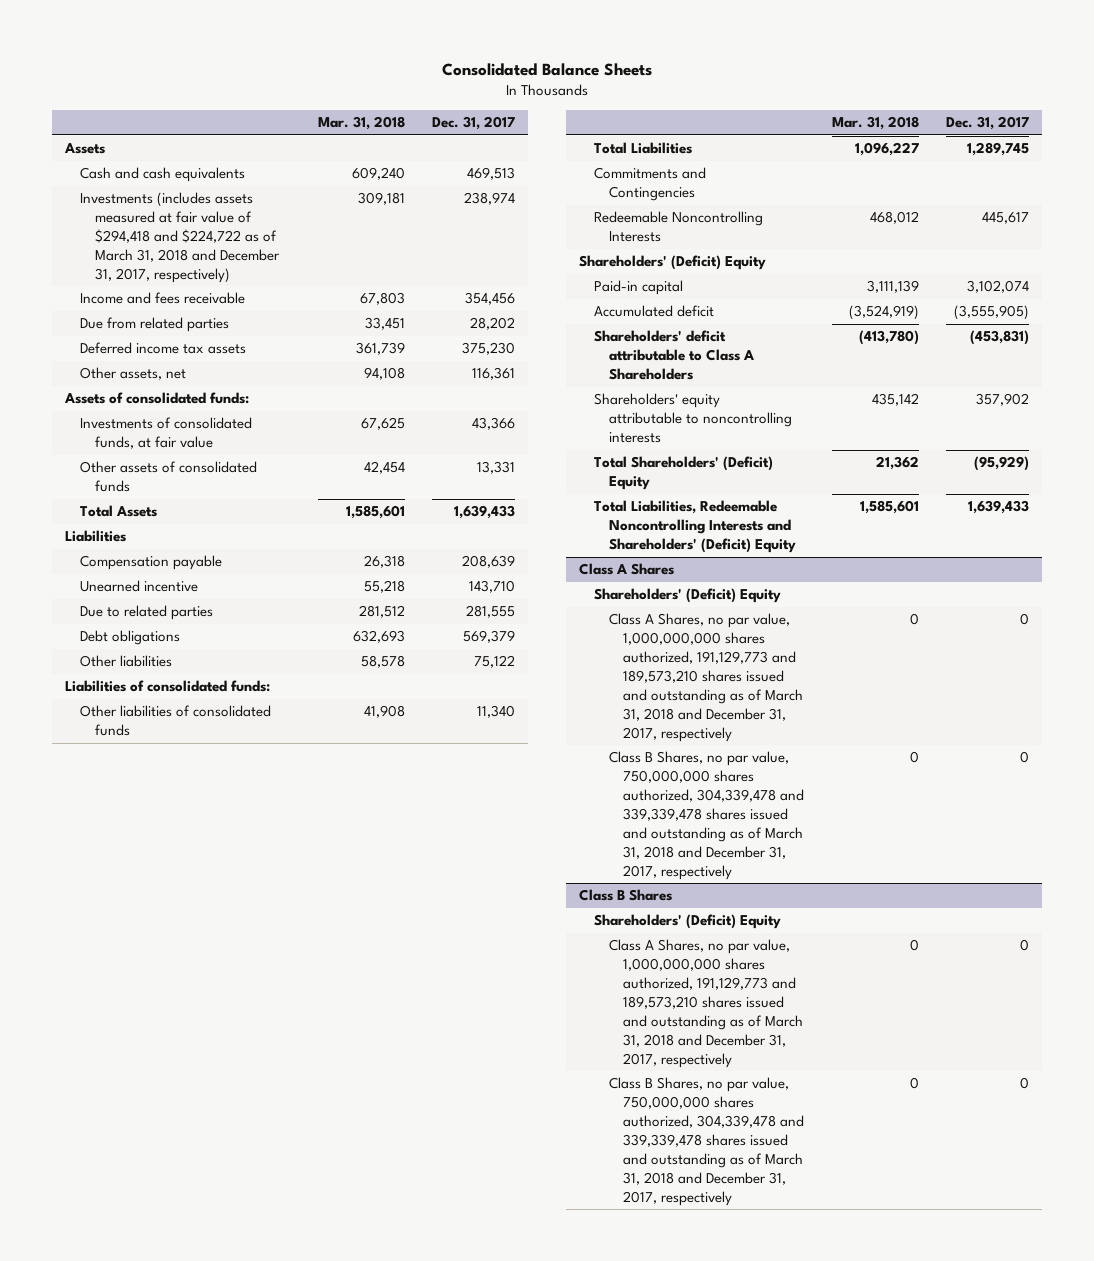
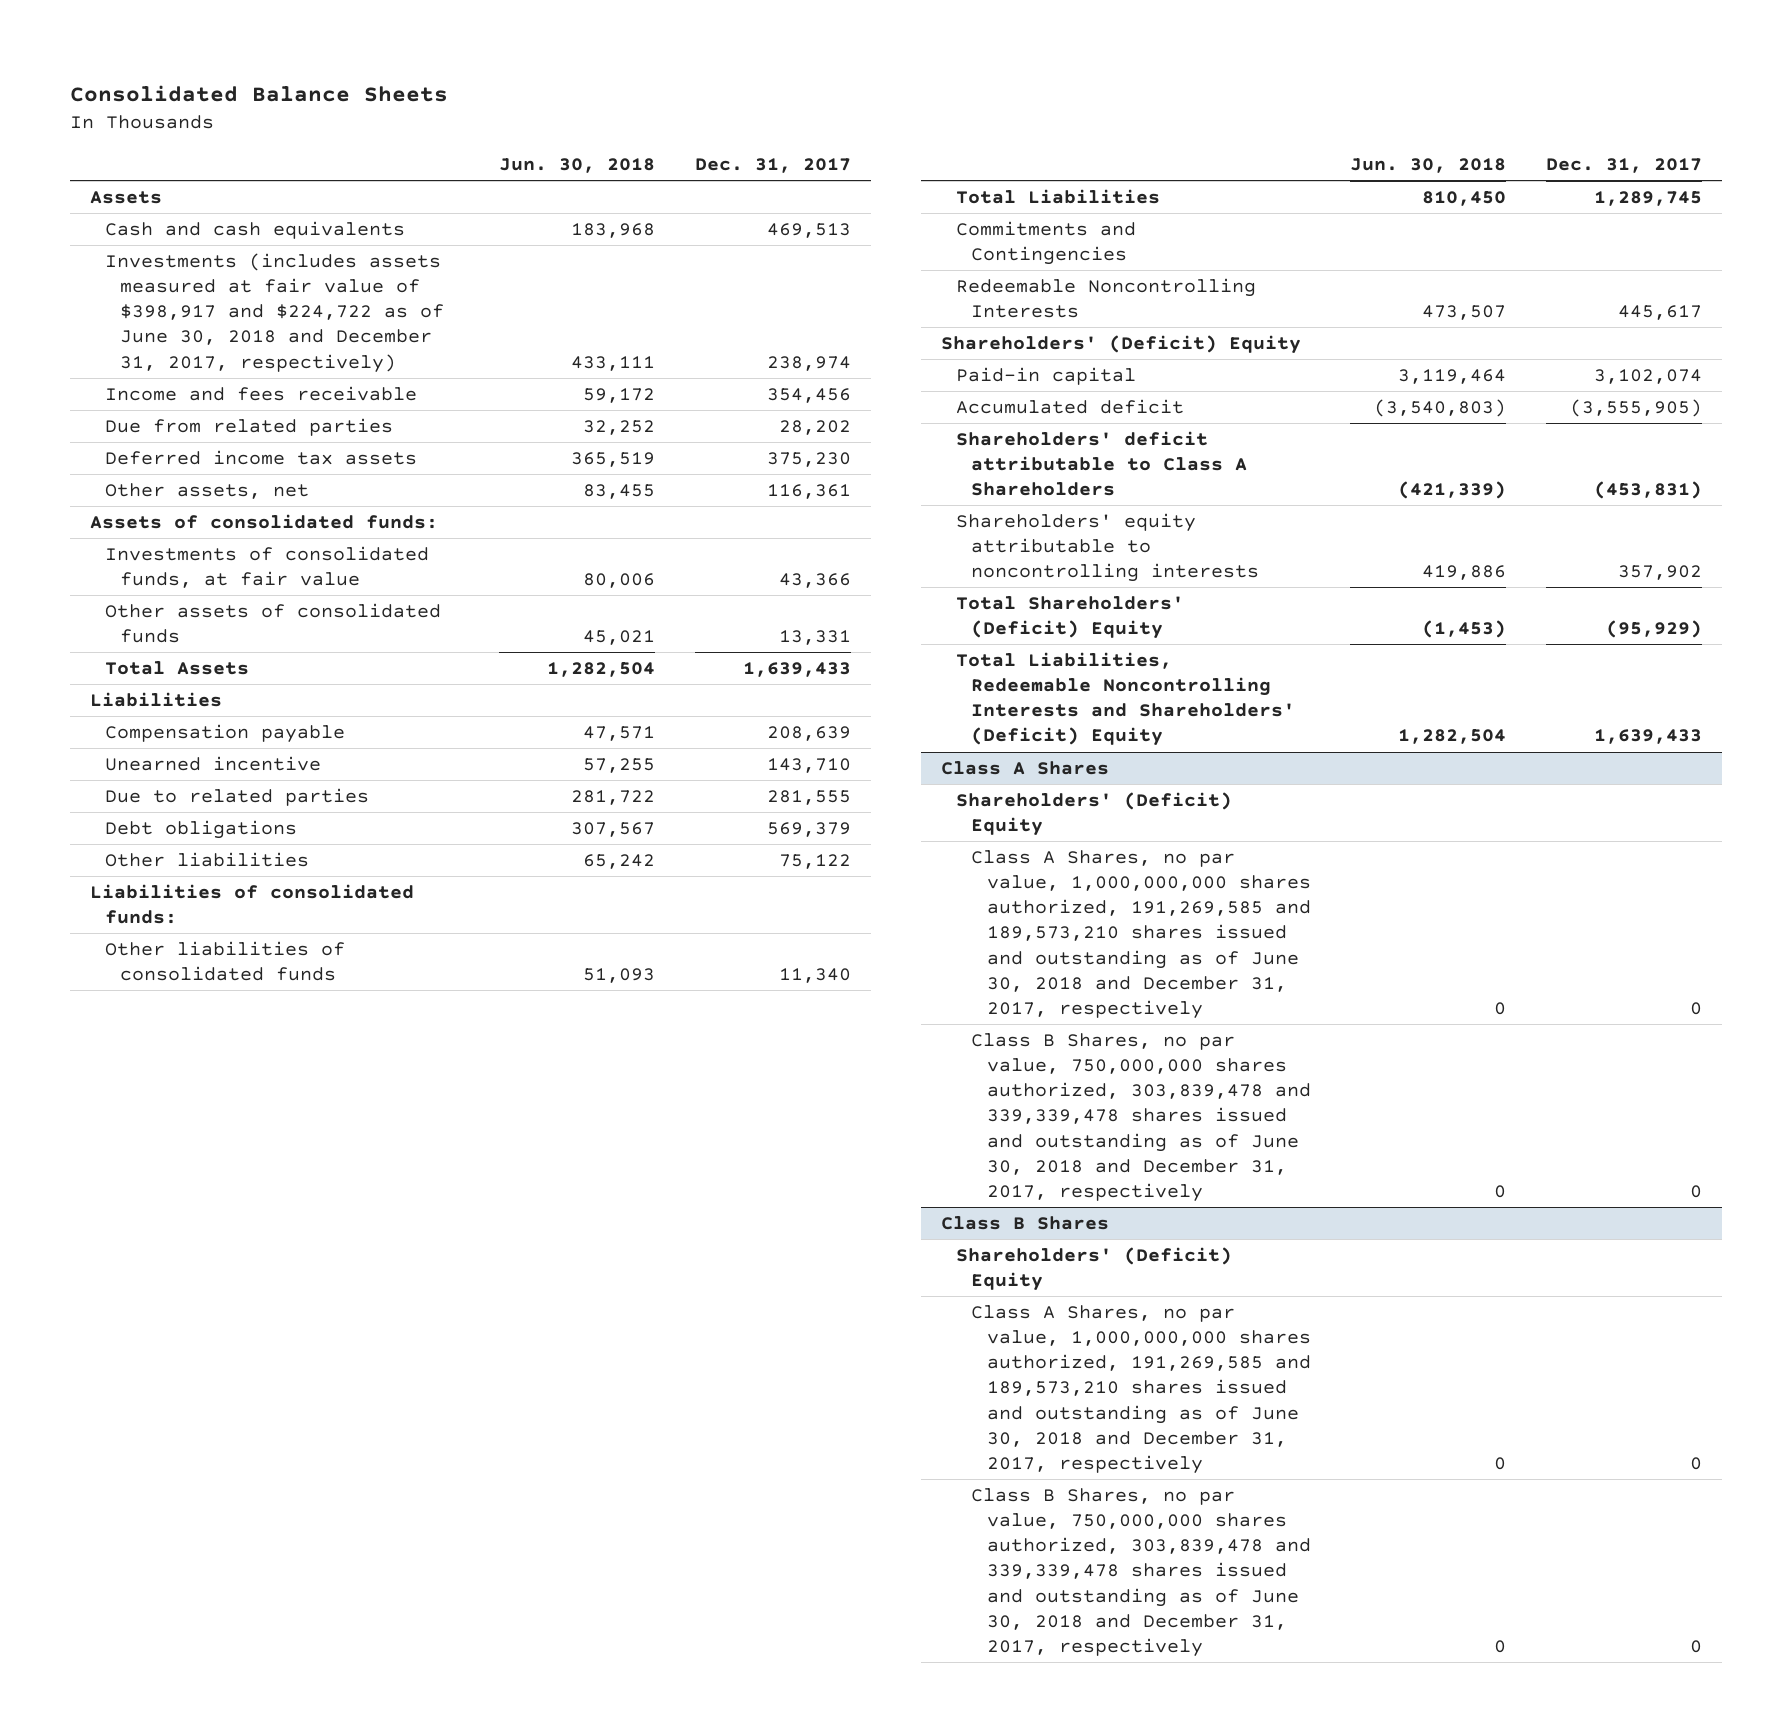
- | Mar. 31, 2018 | Dec. 31, 2017
+ | Jun. 30, 2018 | Dec. 31, 2017
- Investments (includes assets measured at fair value of $294,418 and $224,722 as of March 31, 2018 and December 31, 2017, respectively) | 309,181 | 238,974
+ Investments (includes assets measured at fair value of $398,917 and $224,722 as of June 30, 2018 and December 31, 2017, respectively) | 433,111 | 238,974
@ Class A Shares
- Class A Shares, no par value, 1,000,000,000 shares authorized, 191,129,773 and 189,573,210 shares issued and outstanding as of March 31, 2018 and December 31, 2017, respectively | 0 | 0
- Class B Shares, no par value, 750,000,000 shares authorized, 304,339,478 and 339,339,478 shares issued and outstanding as of March 31, 2018 and December 31, 2017, respectively | 0 | 0
+ Class A Shares, no par value, 1,000,000,000 shares authorized, 191,269,585 and 189,573,210 shares issued and outstanding as of June 30, 2018 and December 31, 2017, respectively | 0 | 0
+ Class B Shares, no par value, 750,000,000 shares authorized, 303,839,478 and 339,339,478 shares issued and outstanding as of June 30, 2018 and December 31, 2017, respectively | 0 | 0
@ Class B Shares
- Class A Shares, no par value, 1,000,000,000 shares authorized, 191,129,773 and 189,573,210 shares issued and outstanding as of March 31, 2018 and December 31, 2017, respectively | 0 | 0
- Class B Shares, no par value, 750,000,000 shares authorized, 304,339,478 and 339,339,478 shares issued and outstanding as of March 31, 2018 and December 31, 2017, respectively | 0 | 0
+ Class A Shares, no par value, 1,000,000,000 shares authorized, 191,269,585 and 189,573,210 shares issued and outstanding as of June 30, 2018 and December 31, 2017, respectively | 0 | 0
+ Class B Shares, no par value, 750,000,000 shares authorized, 303,839,478 and 339,339,478 shares issued and outstanding as of June 30, 2018 and December 31, 2017, respectively | 0 | 0

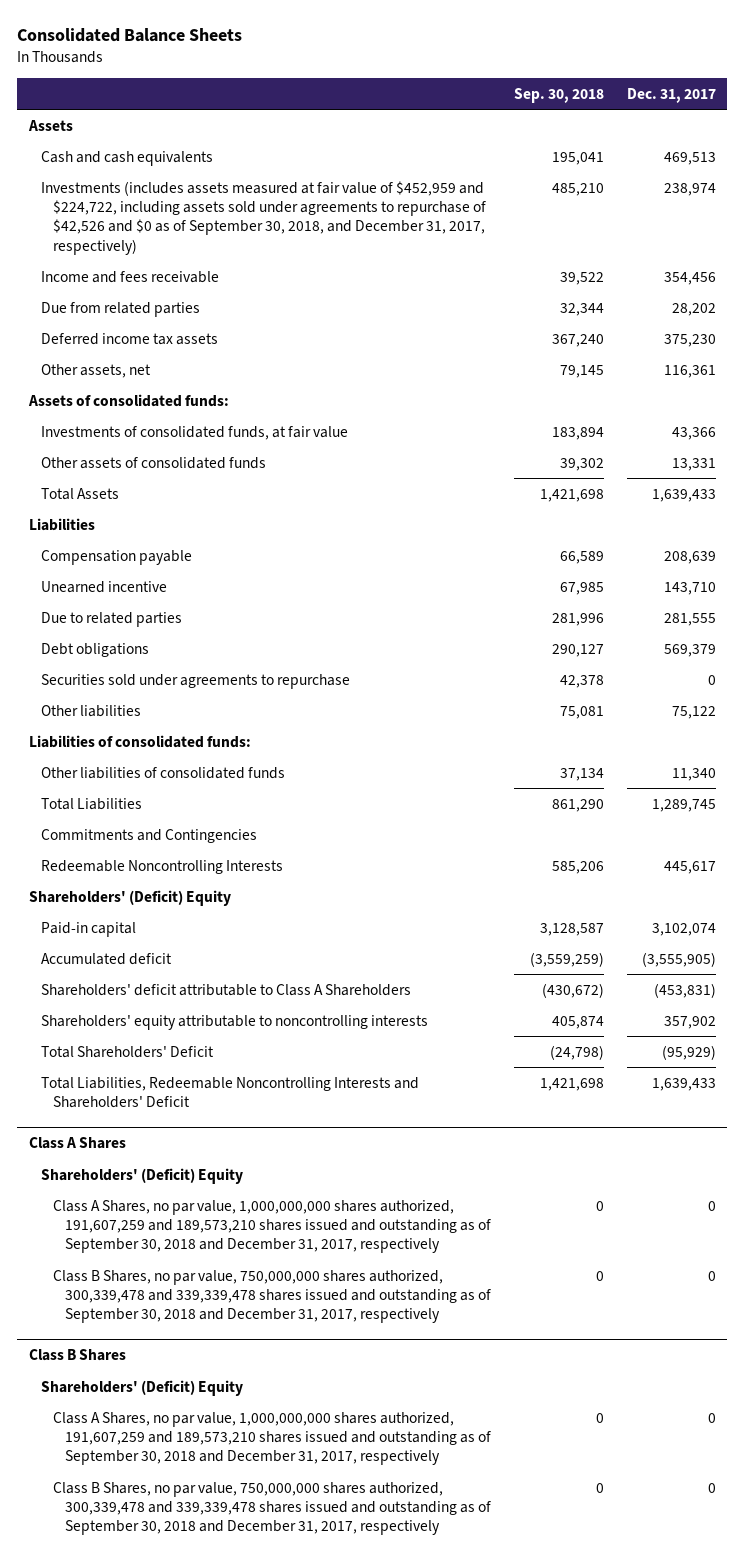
- | Jun. 30, 2018 | Dec. 31, 2017
+ | Sep. 30, 2018 | Dec. 31, 2017
- Investments (includes assets measured at fair value of $398,917 and $224,722 as of June 30, 2018 and December 31, 2017, respectively) | 433,111 | 238,974
+ Investments (includes assets measured at fair value of $452,959 and $224,722, including assets sold under agreements to repurchase of $42,526 and $0 as of September 30, 2018, and December 31, 2017, respectively) | 485,210 | 238,974
+ Securities sold under agreements to repurchase | 42,378 | 0
- Total Shareholders' (Deficit) Equity | (1,453) | (95,929)
- Total Liabilities, Redeemable Noncontrolling Interests and Shareholders' (Deficit) Equity | 1,282,504 | 1,639,433
+ Total Shareholders' Deficit | (24,798) | (95,929)
+ Total Liabilities, Redeemable Noncontrolling Interests and Shareholders' Deficit | 1,421,698 | 1,639,433
@ Class A Shares
- Class A Shares, no par value, 1,000,000,000 shares authorized, 191,269,585 and 189,573,210 shares issued and outstanding as of June 30, 2018 and December 31, 2017, respectively | 0 | 0
- Class B Shares, no par value, 750,000,000 shares authorized, 303,839,478 and 339,339,478 shares issued and outstanding as of June 30, 2018 and December 31, 2017, respectively | 0 | 0
+ Class A Shares, no par value, 1,000,000,000 shares authorized, 191,607,259 and 189,573,210 shares issued and outstanding as of September 30, 2018 and December 31, 2017, respectively | 0 | 0
+ Class B Shares, no par value, 750,000,000 shares authorized, 300,339,478 and 339,339,478 shares issued and outstanding as of September 30, 2018 and December 31, 2017, respectively | 0 | 0
@ Class B Shares
- Class A Shares, no par value, 1,000,000,000 shares authorized, 191,269,585 and 189,573,210 shares issued and outstanding as of June 30, 2018 and December 31, 2017, respectively | 0 | 0
- Class B Shares, no par value, 750,000,000 shares authorized, 303,839,478 and 339,339,478 shares issued and outstanding as of June 30, 2018 and December 31, 2017, respectively | 0 | 0
+ Class A Shares, no par value, 1,000,000,000 shares authorized, 191,607,259 and 189,573,210 shares issued and outstanding as of September 30, 2018 and December 31, 2017, respectively | 0 | 0
+ Class B Shares, no par value, 750,000,000 shares authorized, 300,339,478 and 339,339,478 shares issued and outstanding as of September 30, 2018 and December 31, 2017, respectively | 0 | 0

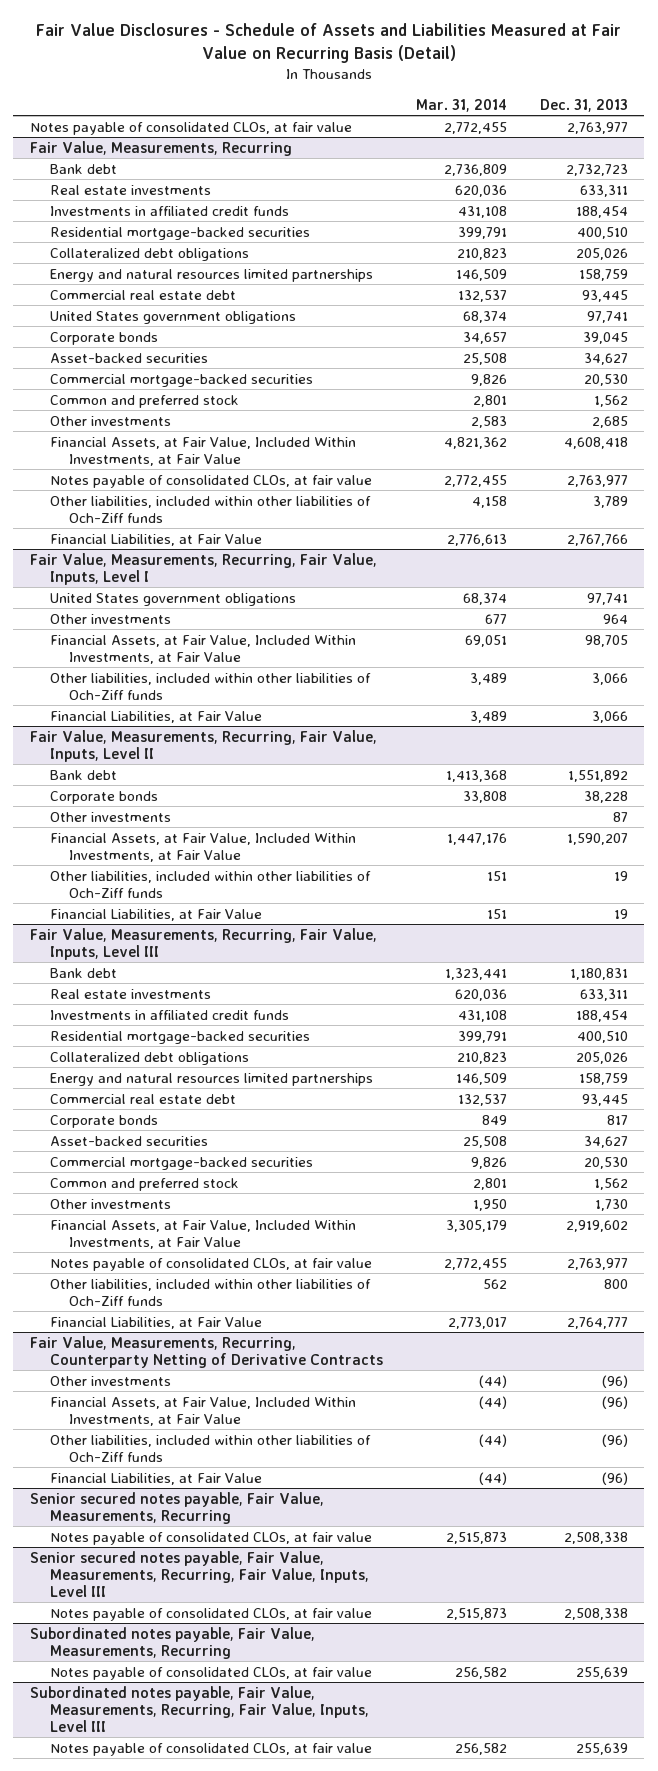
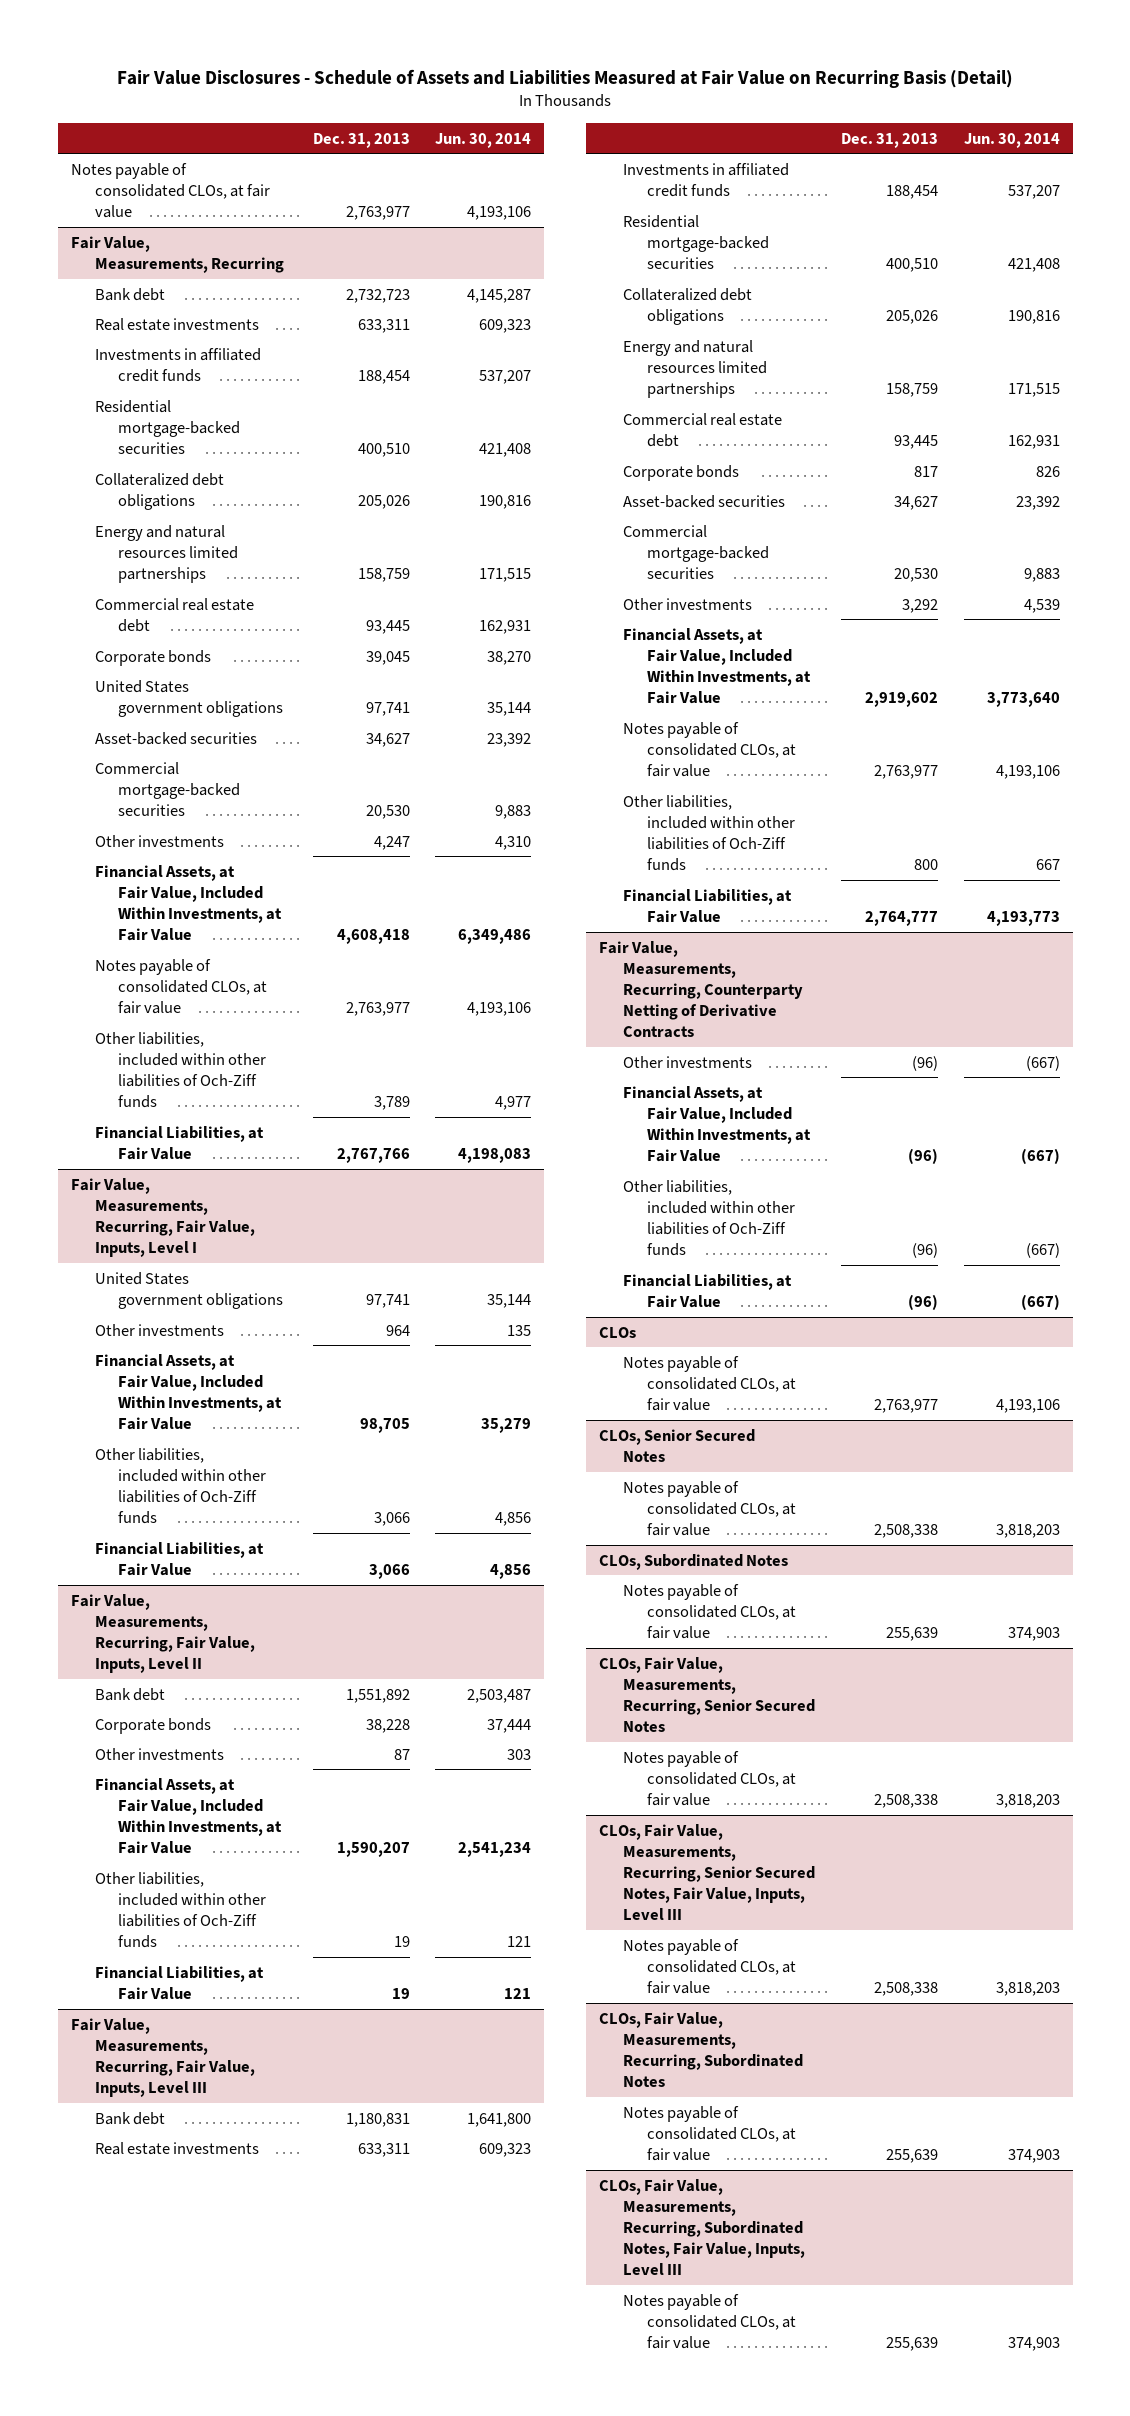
- | Mar. 31, 2014 | Dec. 31, 2013
+ | Dec. 31, 2013 | Jun. 30, 2014
@ Fair Value, Measurements, Recurring
moved down: United States government obligations | 97,741 | 35,144
- Common and preferred stock | 2,801 | 1,562
- Other investments | 2,583 | 2,685
+ Other investments | 4,247 | 4,310
@ Fair Value, Measurements, Recurring, Fair Value, Inputs, Level III
- Common and preferred stock | 2,801 | 1,562
- Other investments | 1,950 | 1,730
+ Other investments | 3,292 | 4,539
- Senior secured notes payable, Fair Value, Measurements, Recurring
+ CLOs
+ Notes payable of consolidated CLOs, at fair value | 2,763,977 | 4,193,106
+ CLOs, Senior Secured Notes
- Senior secured notes payable, Fair Value, Measurements, Recurring, Fair Value, Inputs, Level III
+ CLOs, Subordinated Notes
+ Notes payable of consolidated CLOs, at fair value | 255,639 | 374,903
+ CLOs, Fair Value, Measurements, Recurring, Senior Secured Notes
- Subordinated notes payable, Fair Value, Measurements, Recurring
+ CLOs, Fair Value, Measurements, Recurring, Senior Secured Notes, Fair Value, Inputs, Level III
+ Notes payable of consolidated CLOs, at fair value | 2,508,338 | 3,818,203
+ CLOs, Fair Value, Measurements, Recurring, Subordinated Notes
- Subordinated notes payable, Fair Value, Measurements, Recurring, Fair Value, Inputs, Level III
+ CLOs, Fair Value, Measurements, Recurring, Subordinated Notes, Fair Value, Inputs, Level III

